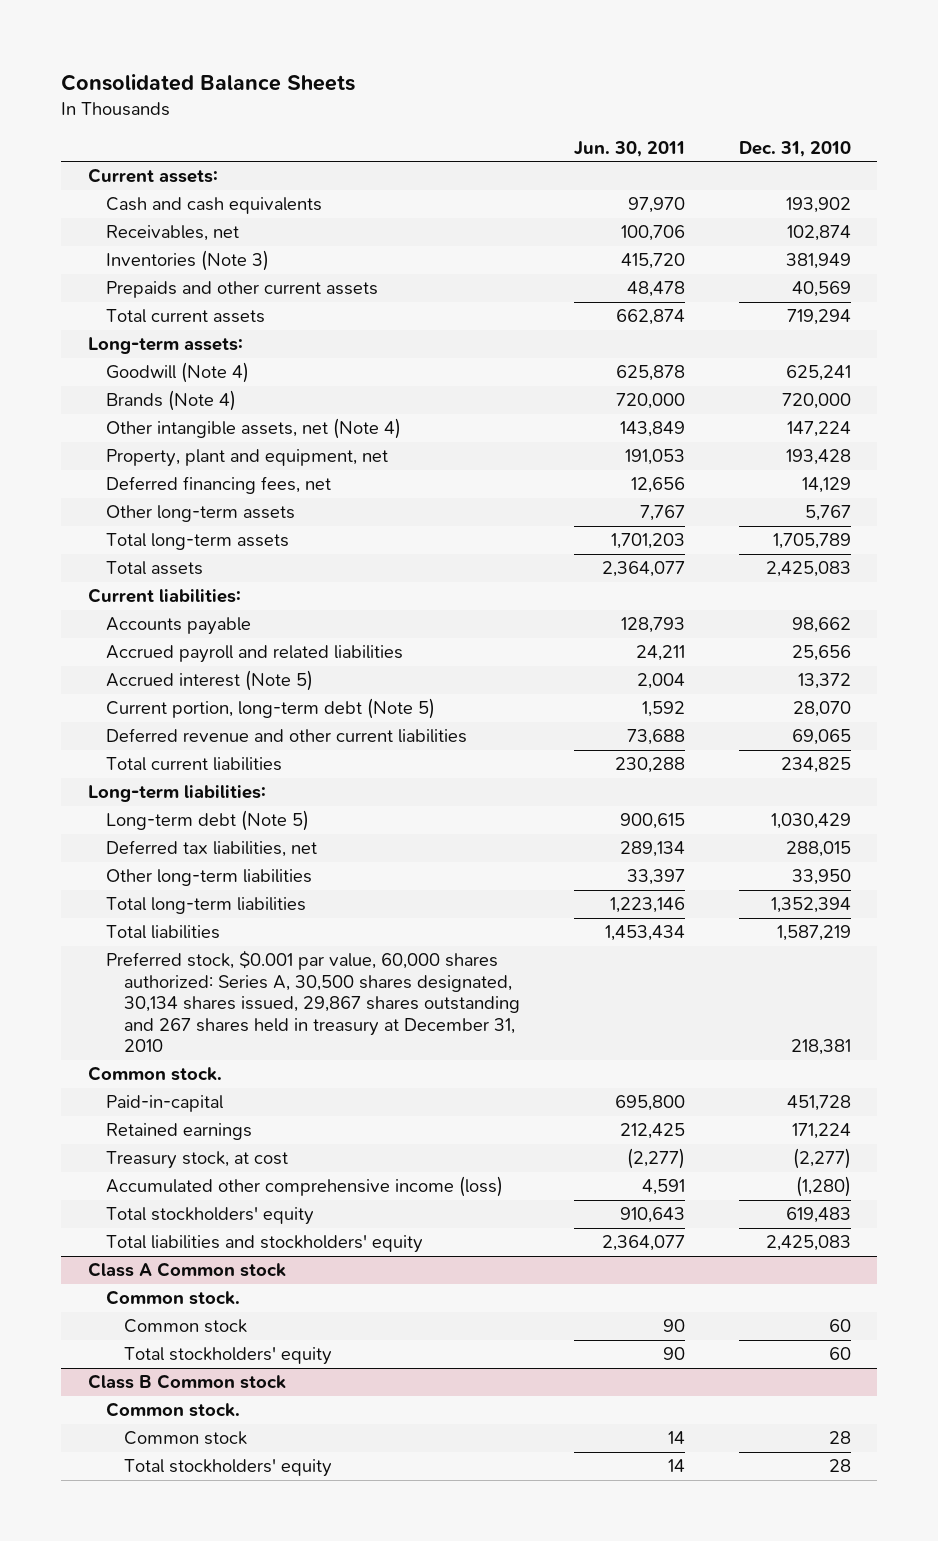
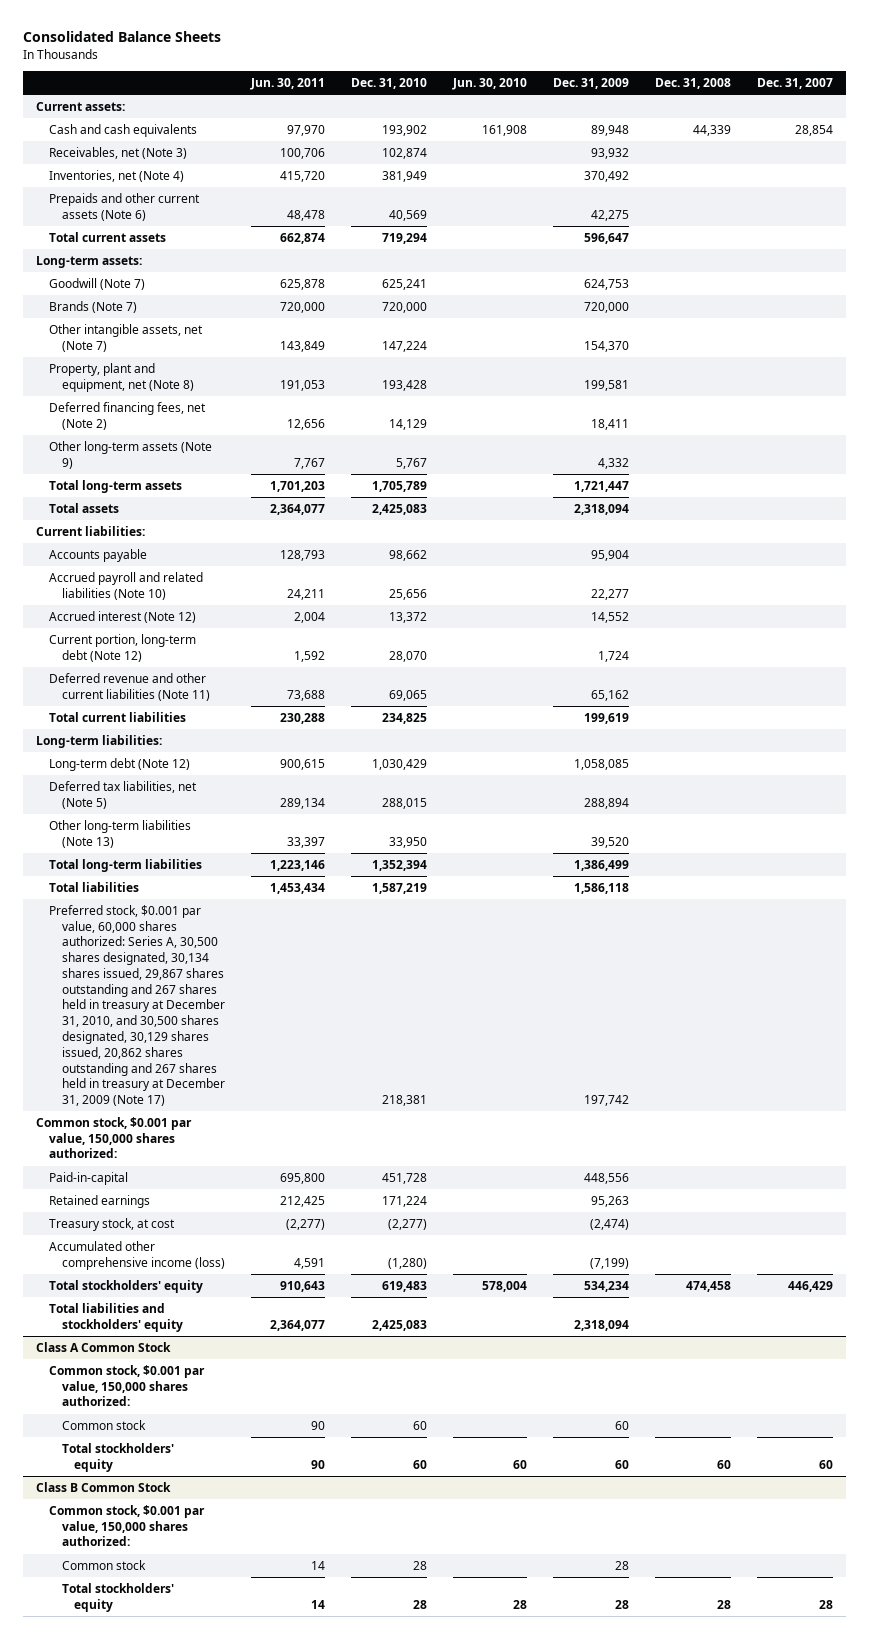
- | Jun. 30, 2011 | Dec. 31, 2010
+ | Jun. 30, 2011 | Dec. 31, 2010 | Jun. 30, 2010 | Dec. 31, 2009 | Dec. 31, 2008 | Dec. 31, 2007
- Receivables, net | 100,706 | 102,874
- Inventories (Note 3) | 415,720 | 381,949
- Prepaids and other current assets | 48,478 | 40,569
+ Receivables, net (Note 3) | 100,706 | 102,874 | | 93,932 | |
+ Inventories, net (Note 4) | 415,720 | 381,949 | | 370,492 | |
+ Prepaids and other current assets (Note 6) | 48,478 | 40,569 | | 42,275 | |
- Goodwill (Note 4) | 625,878 | 625,241
- Brands (Note 4) | 720,000 | 720,000
- Other intangible assets, net (Note 4) | 143,849 | 147,224
- Property, plant and equipment, net | 191,053 | 193,428
- Deferred financing fees, net | 12,656 | 14,129
- Other long-term assets | 7,767 | 5,767
+ Goodwill (Note 7) | 625,878 | 625,241 | | 624,753 | |
+ Brands (Note 7) | 720,000 | 720,000 | | 720,000 | |
+ Other intangible assets, net (Note 7) | 143,849 | 147,224 | | 154,370 | |
+ Property, plant and equipment, net (Note 8) | 191,053 | 193,428 | | 199,581 | |
+ Deferred financing fees, net (Note 2) | 12,656 | 14,129 | | 18,411 | |
+ Other long-term assets (Note 9) | 7,767 | 5,767 | | 4,332 | |
- Accrued payroll and related liabilities | 24,211 | 25,656
- Accrued interest (Note 5) | 2,004 | 13,372
- Current portion, long-term debt (Note 5) | 1,592 | 28,070
- Deferred revenue and other current liabilities | 73,688 | 69,065
+ Accrued payroll and related liabilities (Note 10) | 24,211 | 25,656 | | 22,277 | |
+ Accrued interest (Note 12) | 2,004 | 13,372 | | 14,552 | |
+ Current portion, long-term debt (Note 12) | 1,592 | 28,070 | | 1,724 | |
+ Deferred revenue and other current liabilities (Note 11) | 73,688 | 69,065 | | 65,162 | |
- Long-term debt (Note 5) | 900,615 | 1,030,429
- Deferred tax liabilities, net | 289,134 | 288,015
- Other long-term liabilities | 33,397 | 33,950
+ Long-term debt (Note 12) | 900,615 | 1,030,429 | | 1,058,085 | |
+ Deferred tax liabilities, net (Note 5) | 289,134 | 288,015 | | 288,894 | |
+ Other long-term liabilities (Note 13) | 33,397 | 33,950 | | 39,520 | |
- Preferred stock, $0.001 par value, 60,000 shares authorized: Series A, 30,500 shares designated, 30,134 shares issued, 29,867 shares outstanding and 267 shares held in treasury at December 31, 2010 | | 218,381
- Common stock.
+ Preferred stock, $0.001 par value, 60,000 shares authorized: Series A, 30,500 shares designated, 30,134 shares issued, 29,867 shares outstanding and 267 shares held in treasury at December 31, 2010, and 30,500 shares designated, 30,129 shares issued, 20,862 shares outstanding and 267 shares held in treasury at December 31, 2009 (Note 17) | | 218,381 | | 197,742 | |
+ Common stock, $0.001 par value, 150,000 shares authorized:
- Class A Common stock
- Common stock.
+ Class A Common Stock
+ Common stock, $0.001 par value, 150,000 shares authorized:
- Class B Common stock
- Common stock.
+ Class B Common Stock
+ Common stock, $0.001 par value, 150,000 shares authorized:

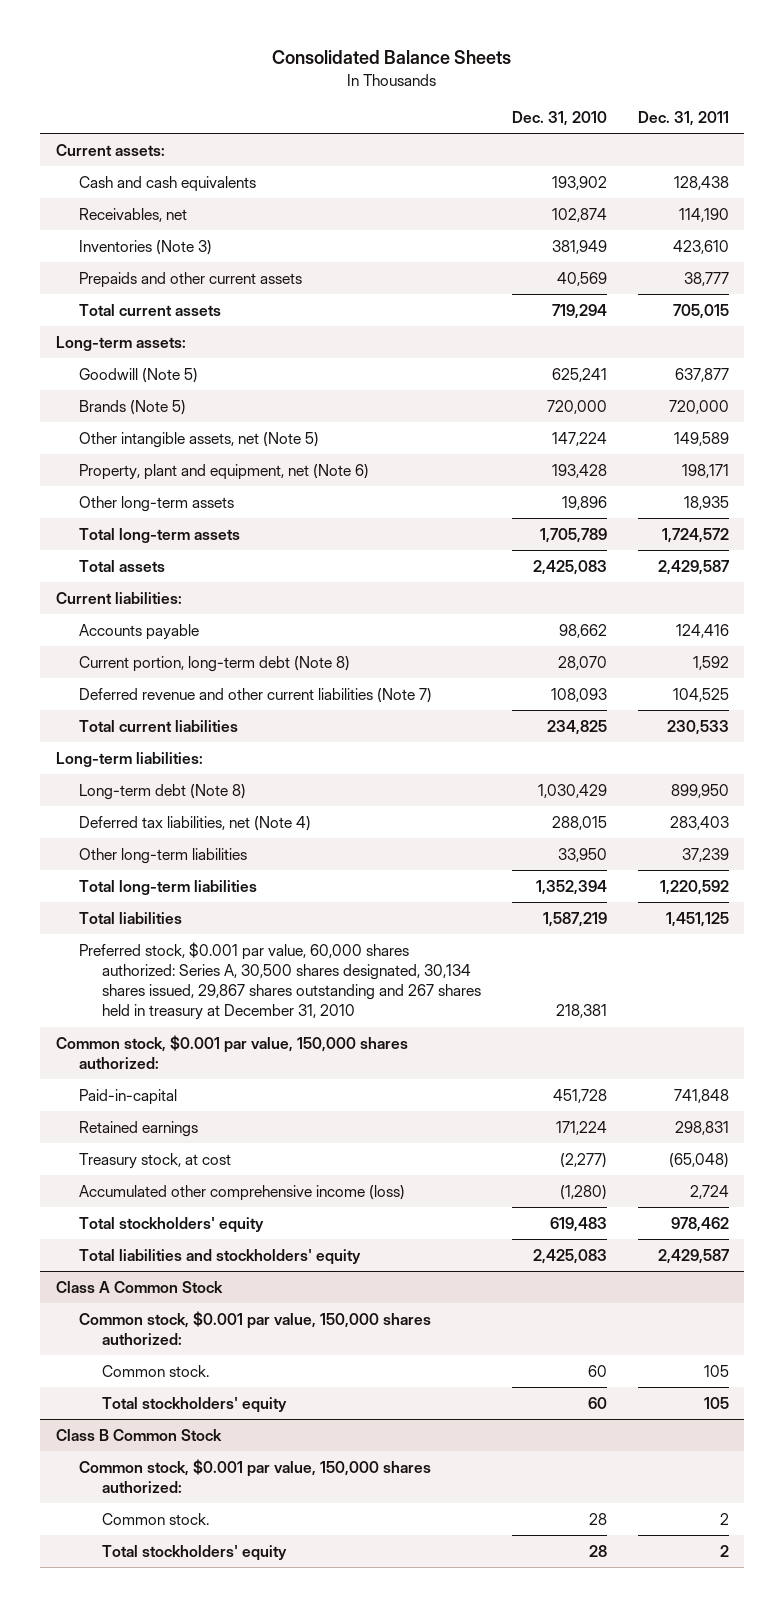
- | Jun. 30, 2011 | Dec. 31, 2010 | Jun. 30, 2010 | Dec. 31, 2009 | Dec. 31, 2008 | Dec. 31, 2007
+ | Dec. 31, 2010 | Dec. 31, 2011
- Receivables, net (Note 3) | 100,706 | 102,874 | | 93,932 | |
- Inventories, net (Note 4) | 415,720 | 381,949 | | 370,492 | |
- Prepaids and other current assets (Note 6) | 48,478 | 40,569 | | 42,275 | |
+ Receivables, net | 102,874 | 114,190
+ Inventories (Note 3) | 381,949 | 423,610
+ Prepaids and other current assets | 40,569 | 38,777
- Goodwill (Note 7) | 625,878 | 625,241 | | 624,753 | |
- Brands (Note 7) | 720,000 | 720,000 | | 720,000 | |
- Other intangible assets, net (Note 7) | 143,849 | 147,224 | | 154,370 | |
- Property, plant and equipment, net (Note 8) | 191,053 | 193,428 | | 199,581 | |
- Deferred financing fees, net (Note 2) | 12,656 | 14,129 | | 18,411 | |
- Other long-term assets (Note 9) | 7,767 | 5,767 | | 4,332 | |
+ Goodwill (Note 5) | 625,241 | 637,877
+ Brands (Note 5) | 720,000 | 720,000
+ Other intangible assets, net (Note 5) | 147,224 | 149,589
+ Property, plant and equipment, net (Note 6) | 193,428 | 198,171
+ Other long-term assets | 19,896 | 18,935
- Accrued payroll and related liabilities (Note 10) | 24,211 | 25,656 | | 22,277 | |
- Accrued interest (Note 12) | 2,004 | 13,372 | | 14,552 | |
- Current portion, long-term debt (Note 12) | 1,592 | 28,070 | | 1,724 | |
- Deferred revenue and other current liabilities (Note 11) | 73,688 | 69,065 | | 65,162 | |
+ Current portion, long-term debt (Note 8) | 28,070 | 1,592
+ Deferred revenue and other current liabilities (Note 7) | 108,093 | 104,525
- Long-term debt (Note 12) | 900,615 | 1,030,429 | | 1,058,085 | |
- Deferred tax liabilities, net (Note 5) | 289,134 | 288,015 | | 288,894 | |
- Other long-term liabilities (Note 13) | 33,397 | 33,950 | | 39,520 | |
+ Long-term debt (Note 8) | 1,030,429 | 899,950
+ Deferred tax liabilities, net (Note 4) | 288,015 | 283,403
+ Other long-term liabilities | 33,950 | 37,239
- Preferred stock, $0.001 par value, 60,000 shares authorized: Series A, 30,500 shares designated, 30,134 shares issued, 29,867 shares outstanding and 267 shares held in treasury at December 31, 2010, and 30,500 shares designated, 30,129 shares issued, 20,862 shares outstanding and 267 shares held in treasury at December 31, 2009 (Note 17) | | 218,381 | | 197,742 | |
+ Preferred stock, $0.001 par value, 60,000 shares authorized: Series A, 30,500 shares designated, 30,134 shares issued, 29,867 shares outstanding and 267 shares held in treasury at December 31, 2010 | 218,381 |
@ Class A Common Stock
- Common stock | 90 | 60 | | 60 | |
+ Common stock. | 60 | 105
@ Class B Common Stock
- Common stock | 14 | 28 | | 28 | |
+ Common stock. | 28 | 2

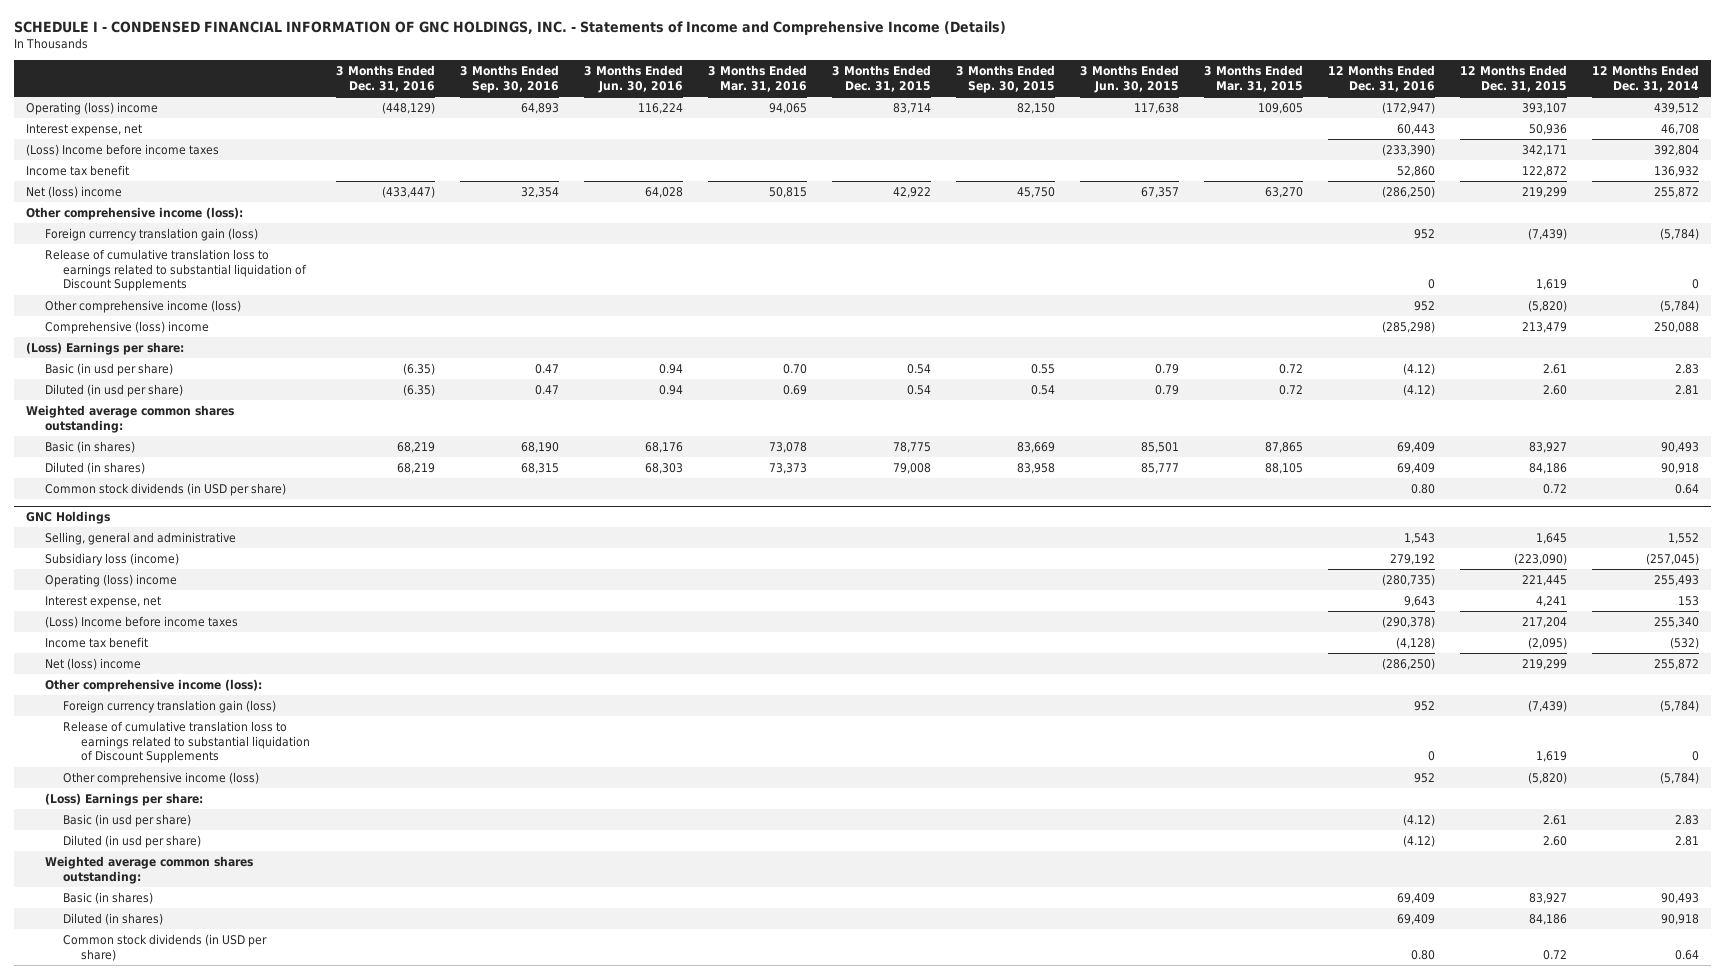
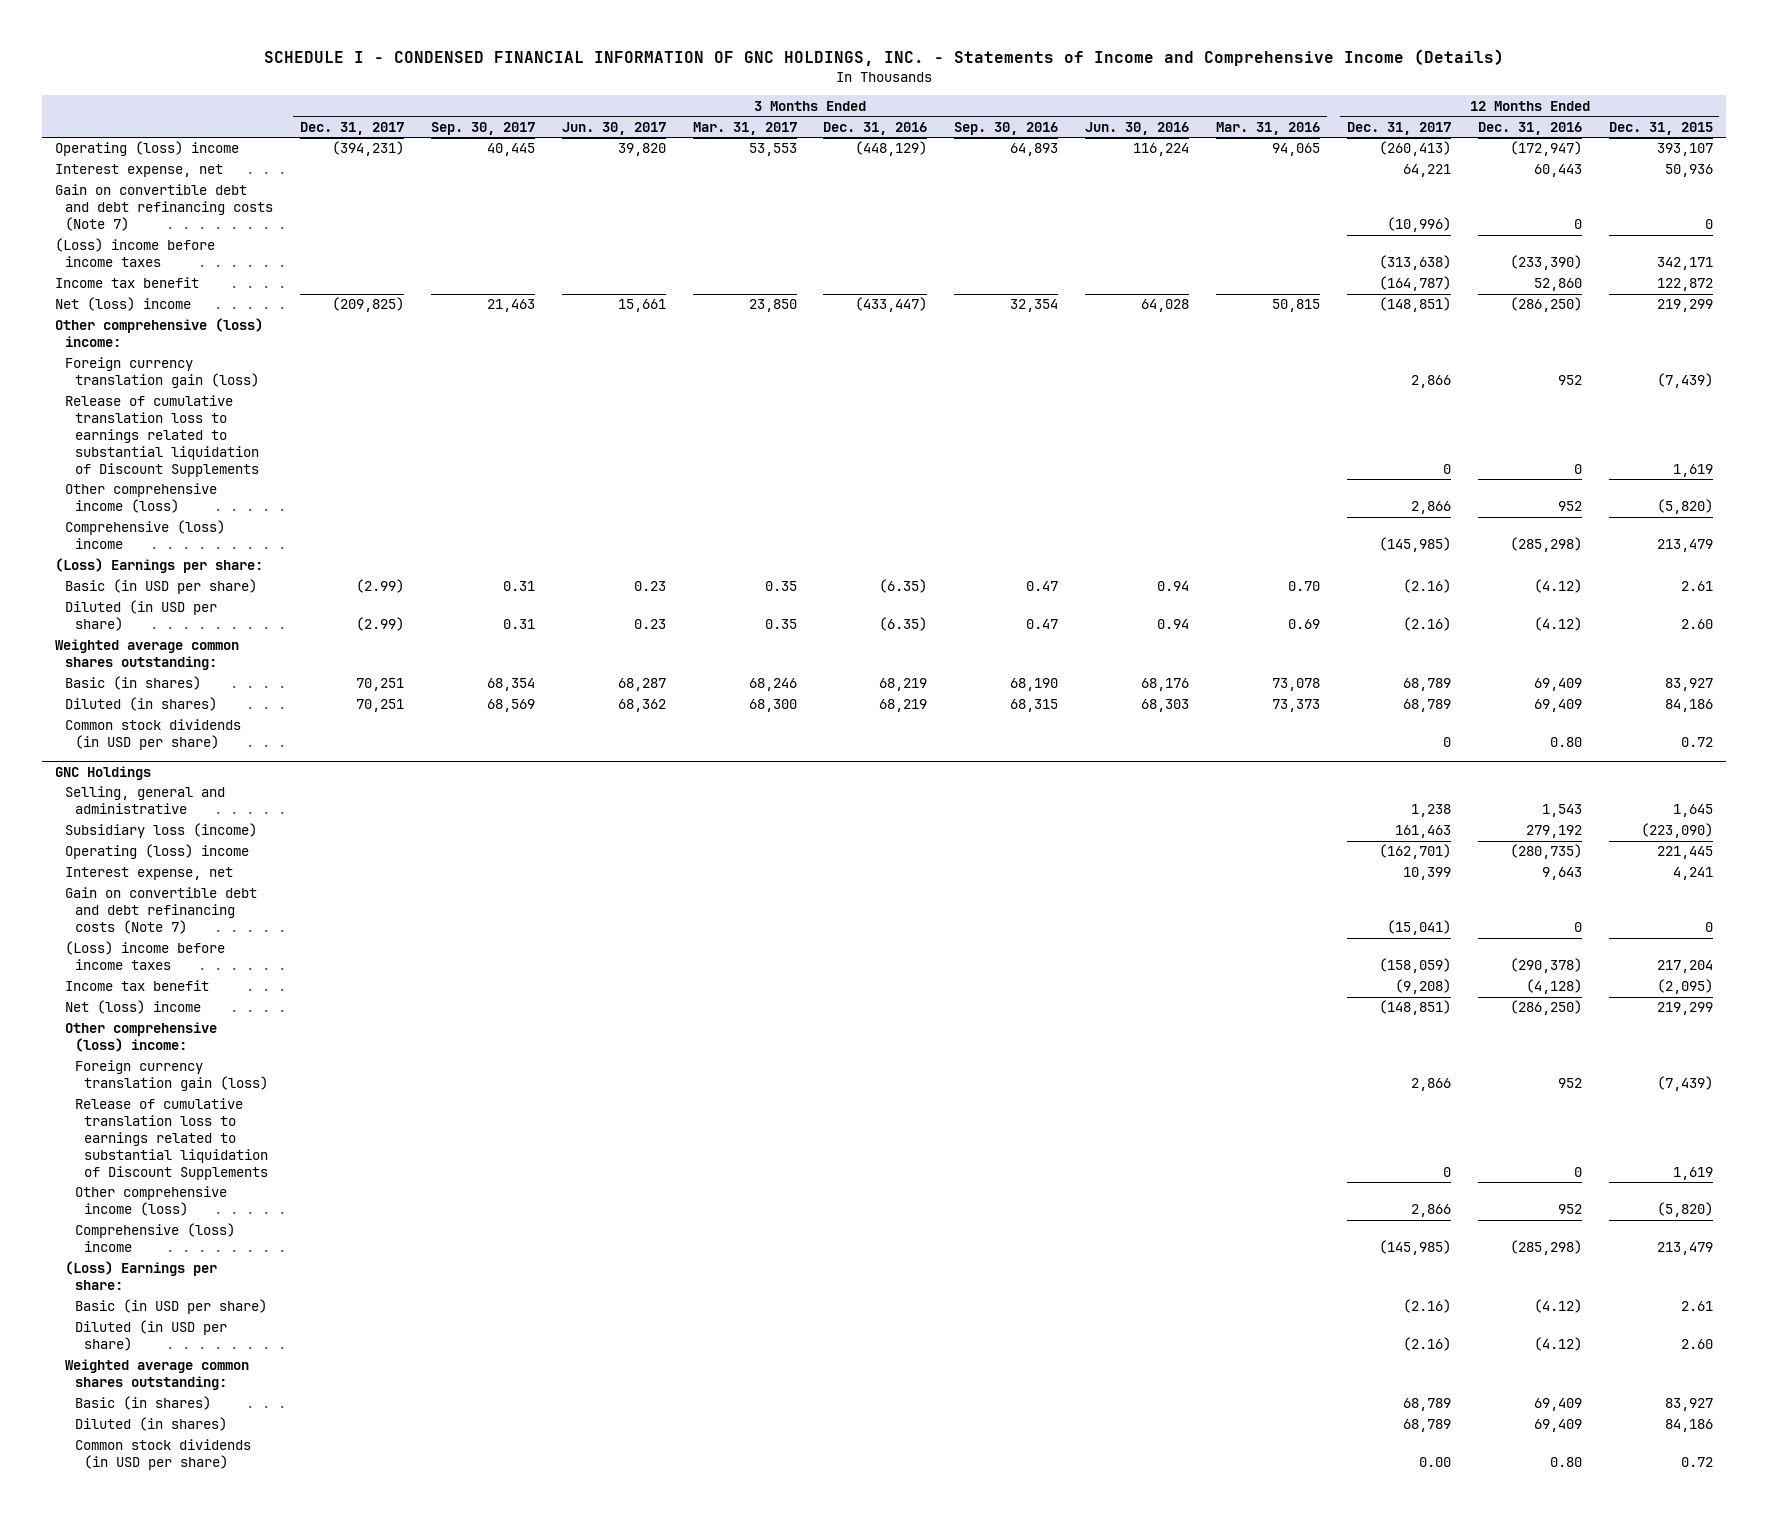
- | 3 Months Ended Dec. 31, 2016 | 3 Months Ended Sep. 30, 2016 | 3 Months Ended Jun. 30, 2016 | 3 Months Ended Mar. 31, 2016 | 3 Months Ended Dec. 31, 2015 | 3 Months Ended Sep. 30, 2015 | 3 Months Ended Jun. 30, 2015 | 3 Months Ended Mar. 31, 2015 | 12 Months Ended Dec. 31, 2016 | 12 Months Ended Dec. 31, 2015 | 12 Months Ended Dec. 31, 2014
+ | 3 Months Ended Dec. 31, 2017 | 3 Months Ended Sep. 30, 2017 | 3 Months Ended Jun. 30, 2017 | 3 Months Ended Mar. 31, 2017 | 3 Months Ended Dec. 31, 2016 | 3 Months Ended Sep. 30, 2016 | 3 Months Ended Jun. 30, 2016 | 3 Months Ended Mar. 31, 2016 | 12 Months Ended Dec. 31, 2017 | 12 Months Ended Dec. 31, 2016 | 12 Months Ended Dec. 31, 2015
- (Loss) Income before income taxes | | | | | | | | | (233,390) | 342,171 | 392,804
+ Gain on convertible debt and debt refinancing costs (Note 7) | | | | | | | | | (10,996) | 0 | 0
+ (Loss) income before income taxes | | | | | | | | | (313,638) | (233,390) | 342,171
- Other comprehensive income (loss):
+ Other comprehensive (loss) income:
- Basic (in usd per share) | (6.35) | 0.47 | 0.94 | 0.70 | 0.54 | 0.55 | 0.79 | 0.72 | (4.12) | 2.61 | 2.83
- Diluted (in usd per share) | (6.35) | 0.47 | 0.94 | 0.69 | 0.54 | 0.54 | 0.79 | 0.72 | (4.12) | 2.60 | 2.81
+ Basic (in USD per share) | (2.99) | 0.31 | 0.23 | 0.35 | (6.35) | 0.47 | 0.94 | 0.70 | (2.16) | (4.12) | 2.61
+ Diluted (in USD per share) | (2.99) | 0.31 | 0.23 | 0.35 | (6.35) | 0.47 | 0.94 | 0.69 | (2.16) | (4.12) | 2.60
@ GNC Holdings
- (Loss) Income before income taxes | | | | | | | | | (290,378) | 217,204 | 255,340
+ Gain on convertible debt and debt refinancing costs (Note 7) | | | | | | | | | (15,041) | 0 | 0
+ (Loss) income before income taxes | | | | | | | | | (158,059) | (290,378) | 217,204
- Other comprehensive income (loss):
+ Other comprehensive (loss) income:
+ Comprehensive (loss) income | | | | | | | | | (145,985) | (285,298) | 213,479
- Basic (in usd per share) | | | | | | | | | (4.12) | 2.61 | 2.83
- Diluted (in usd per share) | | | | | | | | | (4.12) | 2.60 | 2.81
+ Basic (in USD per share) | | | | | | | | | (2.16) | (4.12) | 2.61
+ Diluted (in USD per share) | | | | | | | | | (2.16) | (4.12) | 2.60

